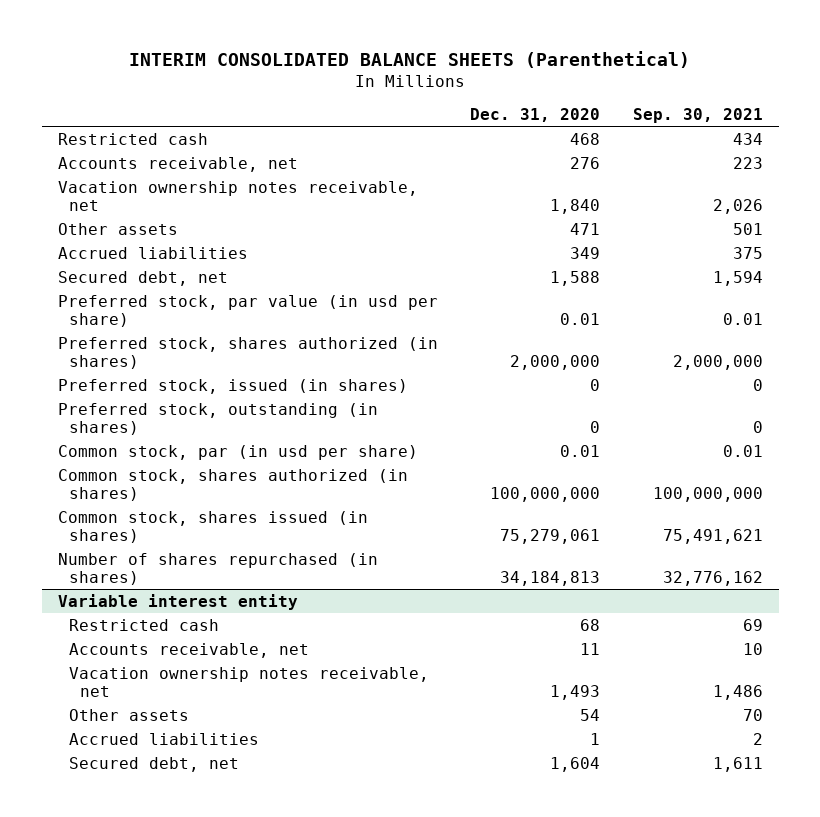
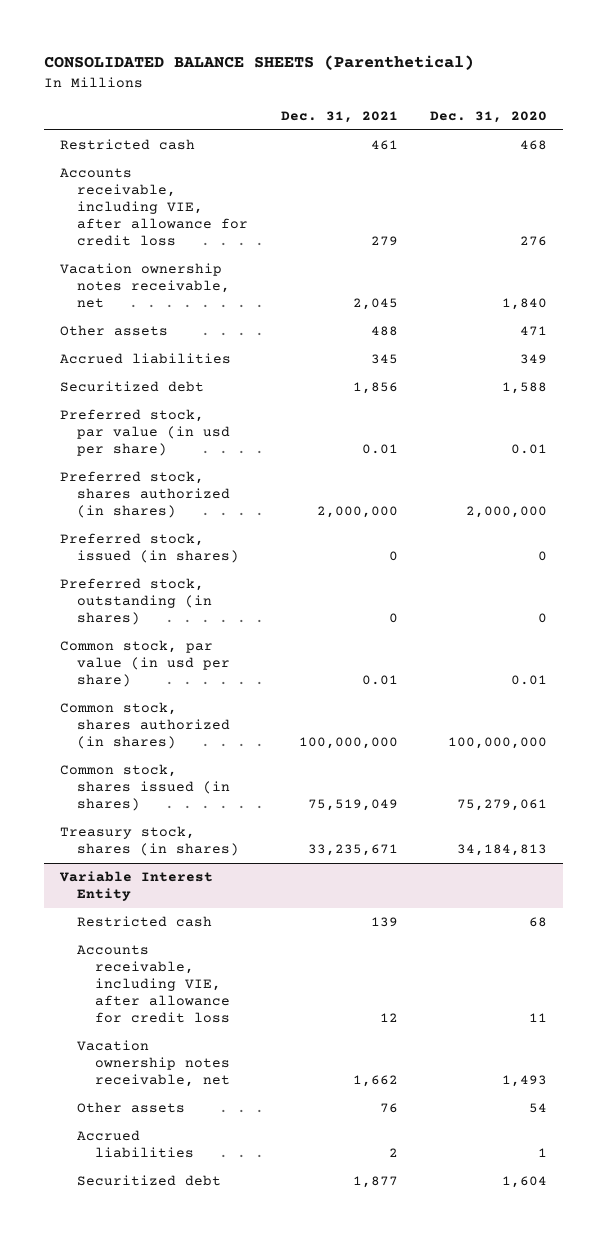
- INTERIM CONSOLIDATED BALANCE SHEETS (Parenthetical)
+ CONSOLIDATED BALANCE SHEETS (Parenthetical)
- | Dec. 31, 2020 | Sep. 30, 2021
+ | Dec. 31, 2021 | Dec. 31, 2020
- Accounts receivable, net | 276 | 223
+ Accounts receivable, including VIE, after allowance for credit loss | 279 | 276
- Secured debt, net | 1,588 | 1,594
+ Securitized debt | 1,856 | 1,588
- Common stock, par (in usd per share) | 0.01 | 0.01
+ Common stock, par value (in usd per share) | 0.01 | 0.01
- Number of shares repurchased (in shares) | 34,184,813 | 32,776,162
- Variable interest entity
+ Treasury stock, shares (in shares) | 33,235,671 | 34,184,813
+ Variable Interest Entity
- Accounts receivable, net | 11 | 10
+ Accounts receivable, including VIE, after allowance for credit loss | 12 | 11
- Secured debt, net | 1,604 | 1,611
+ Securitized debt | 1,877 | 1,604

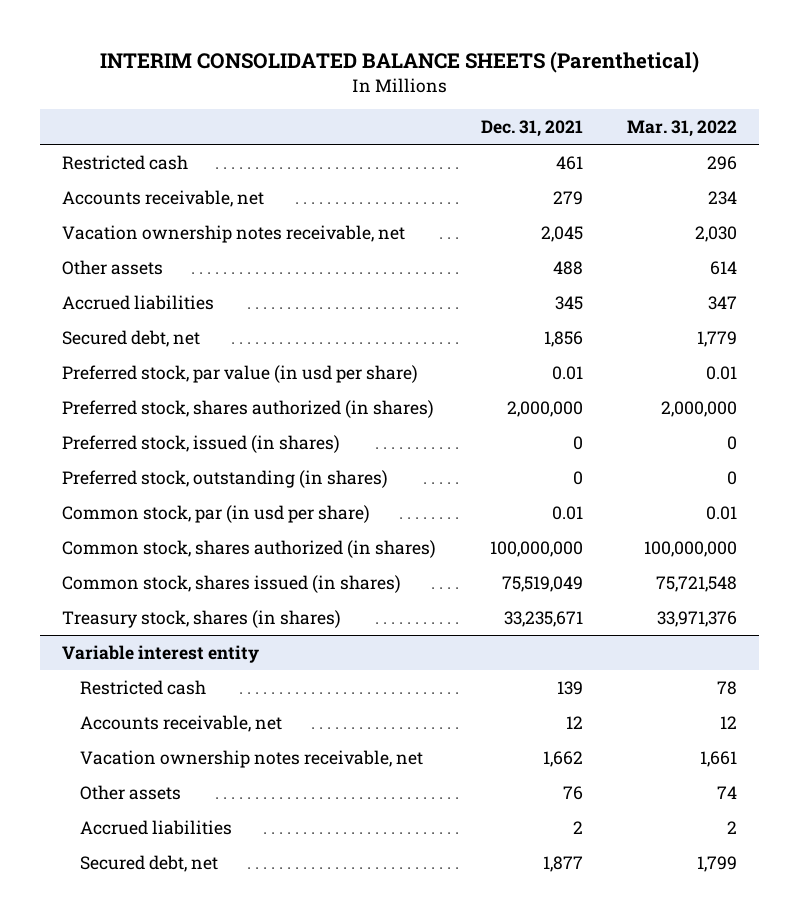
- CONSOLIDATED BALANCE SHEETS (Parenthetical)
+ INTERIM CONSOLIDATED BALANCE SHEETS (Parenthetical)
- | Dec. 31, 2021 | Dec. 31, 2020
+ | Dec. 31, 2021 | Mar. 31, 2022
- Accounts receivable, including VIE, after allowance for credit loss | 279 | 276
+ Accounts receivable, net | 279 | 234
- Securitized debt | 1,856 | 1,588
+ Secured debt, net | 1,856 | 1,779
- Common stock, par value (in usd per share) | 0.01 | 0.01
+ Common stock, par (in usd per share) | 0.01 | 0.01
- Variable Interest Entity
+ Variable interest entity
- Accounts receivable, including VIE, after allowance for credit loss | 12 | 11
+ Accounts receivable, net | 12 | 12
- Securitized debt | 1,877 | 1,604
+ Secured debt, net | 1,877 | 1,799

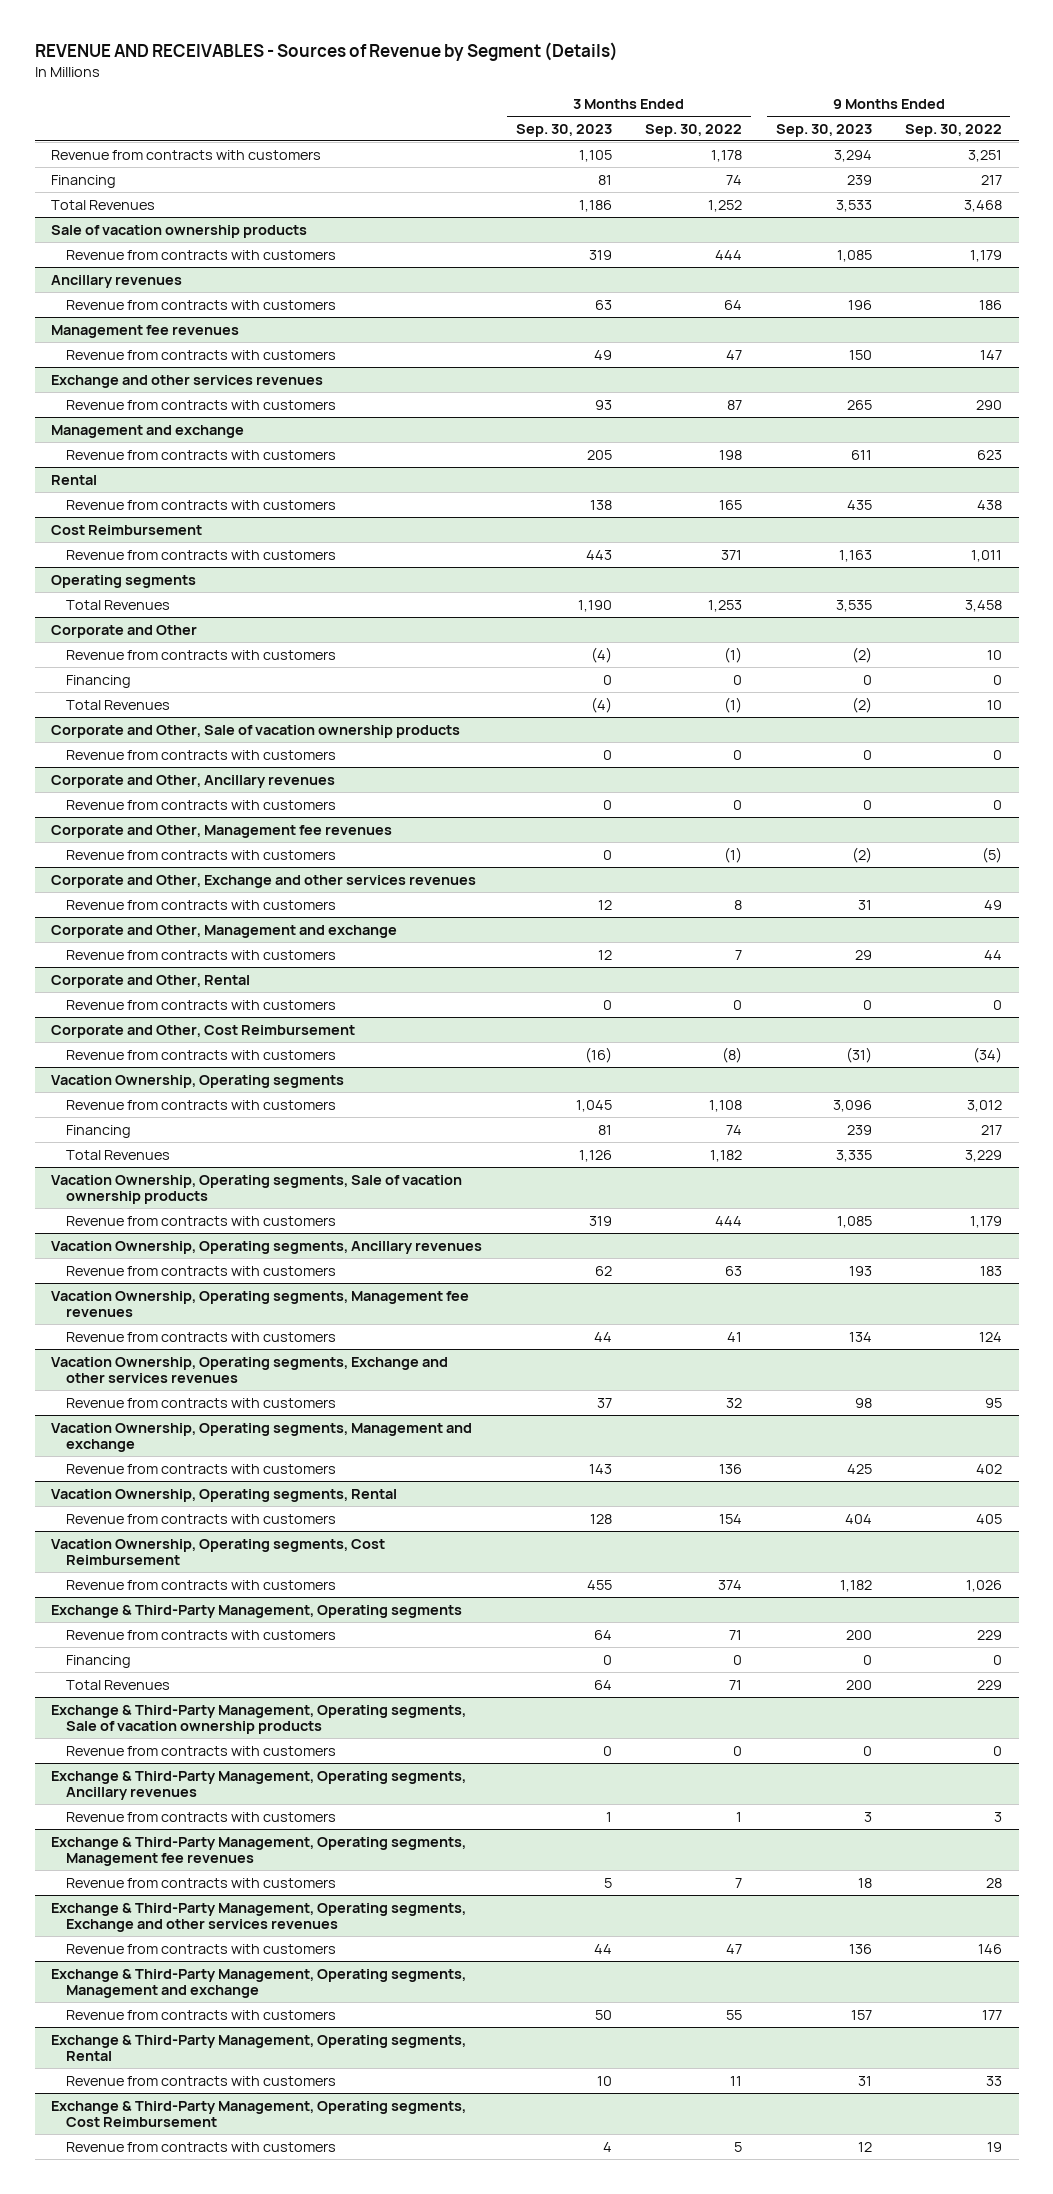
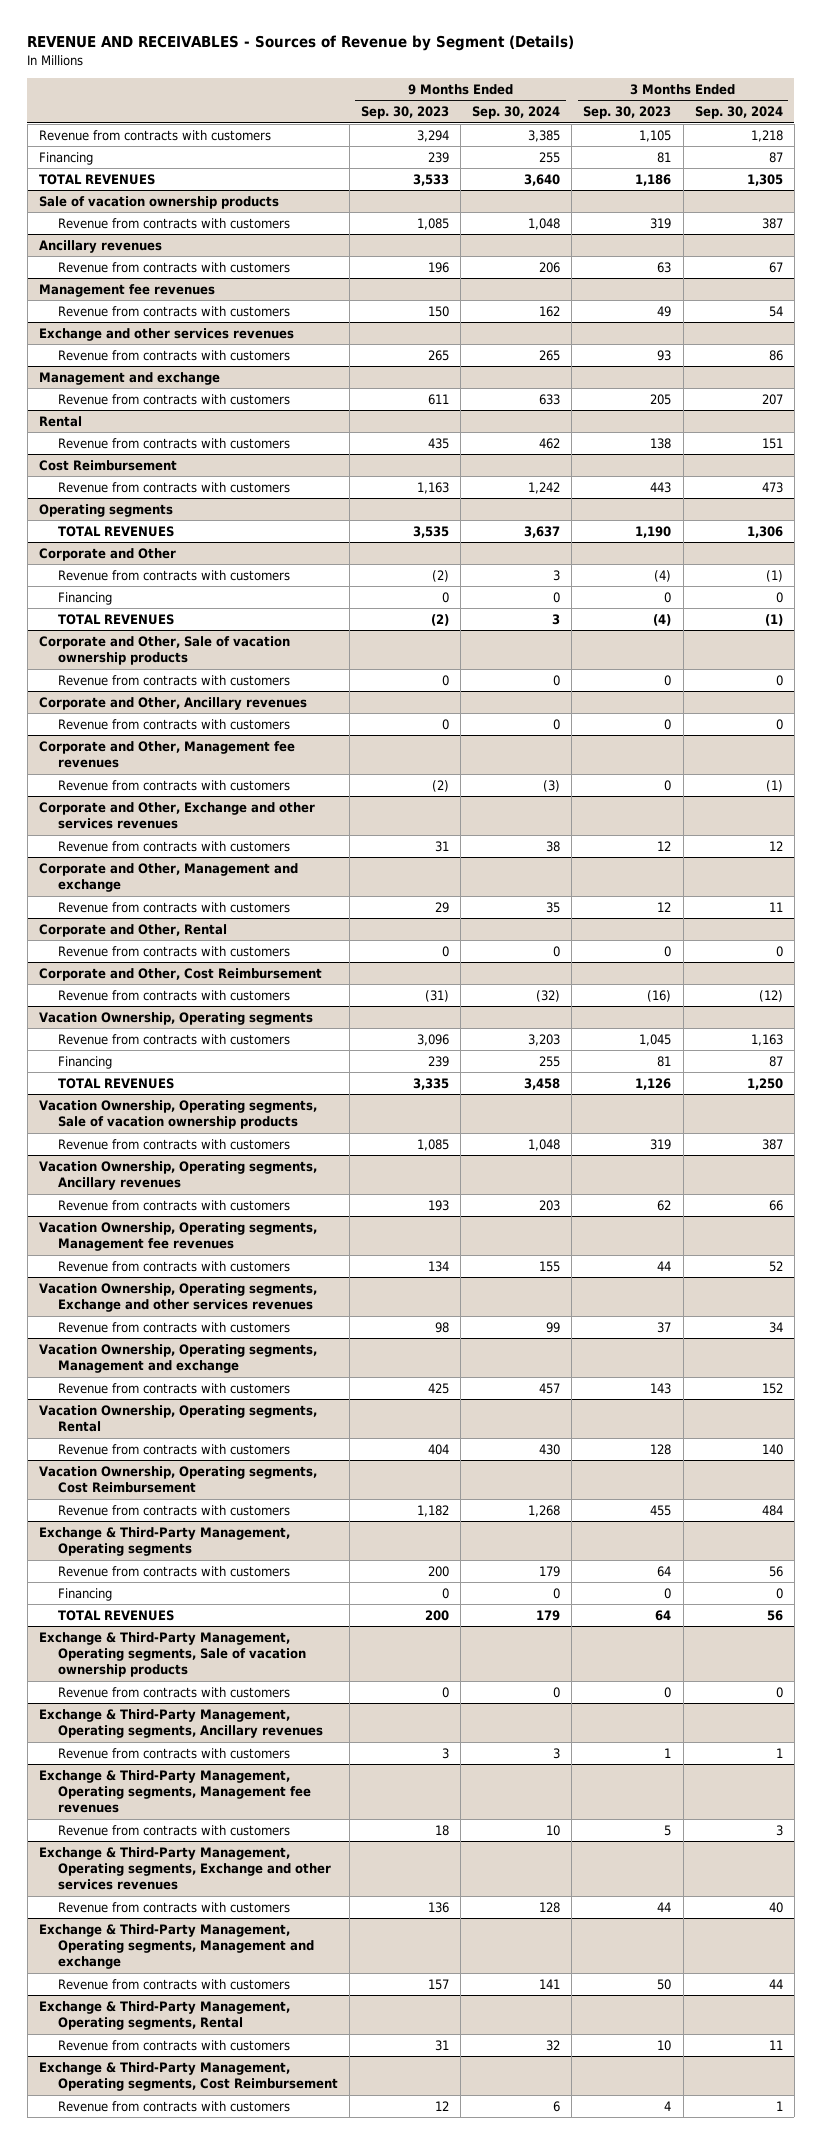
- | 3 Months Ended Sep. 30, 2023 | 3 Months Ended Sep. 30, 2022 | 9 Months Ended Sep. 30, 2023 | 9 Months Ended Sep. 30, 2022
+ | 9 Months Ended Sep. 30, 2023 | 9 Months Ended Sep. 30, 2024 | 3 Months Ended Sep. 30, 2023 | 3 Months Ended Sep. 30, 2024
- Total Revenues | 1,186 | 1,252 | 3,533 | 3,468
+ TOTAL REVENUES | 3,533 | 3,640 | 1,186 | 1,305
@ Operating segments
- Total Revenues | 1,190 | 1,253 | 3,535 | 3,458
+ TOTAL REVENUES | 3,535 | 3,637 | 1,190 | 1,306
@ Corporate and Other
- Total Revenues | (4) | (1) | (2) | 10
+ TOTAL REVENUES | (2) | 3 | (4) | (1)
@ Vacation Ownership, Operating segments
- Total Revenues | 1,126 | 1,182 | 3,335 | 3,229
+ TOTAL REVENUES | 3,335 | 3,458 | 1,126 | 1,250
@ Exchange & Third-Party Management, Operating segments
- Total Revenues | 64 | 71 | 200 | 229
+ TOTAL REVENUES | 200 | 179 | 64 | 56

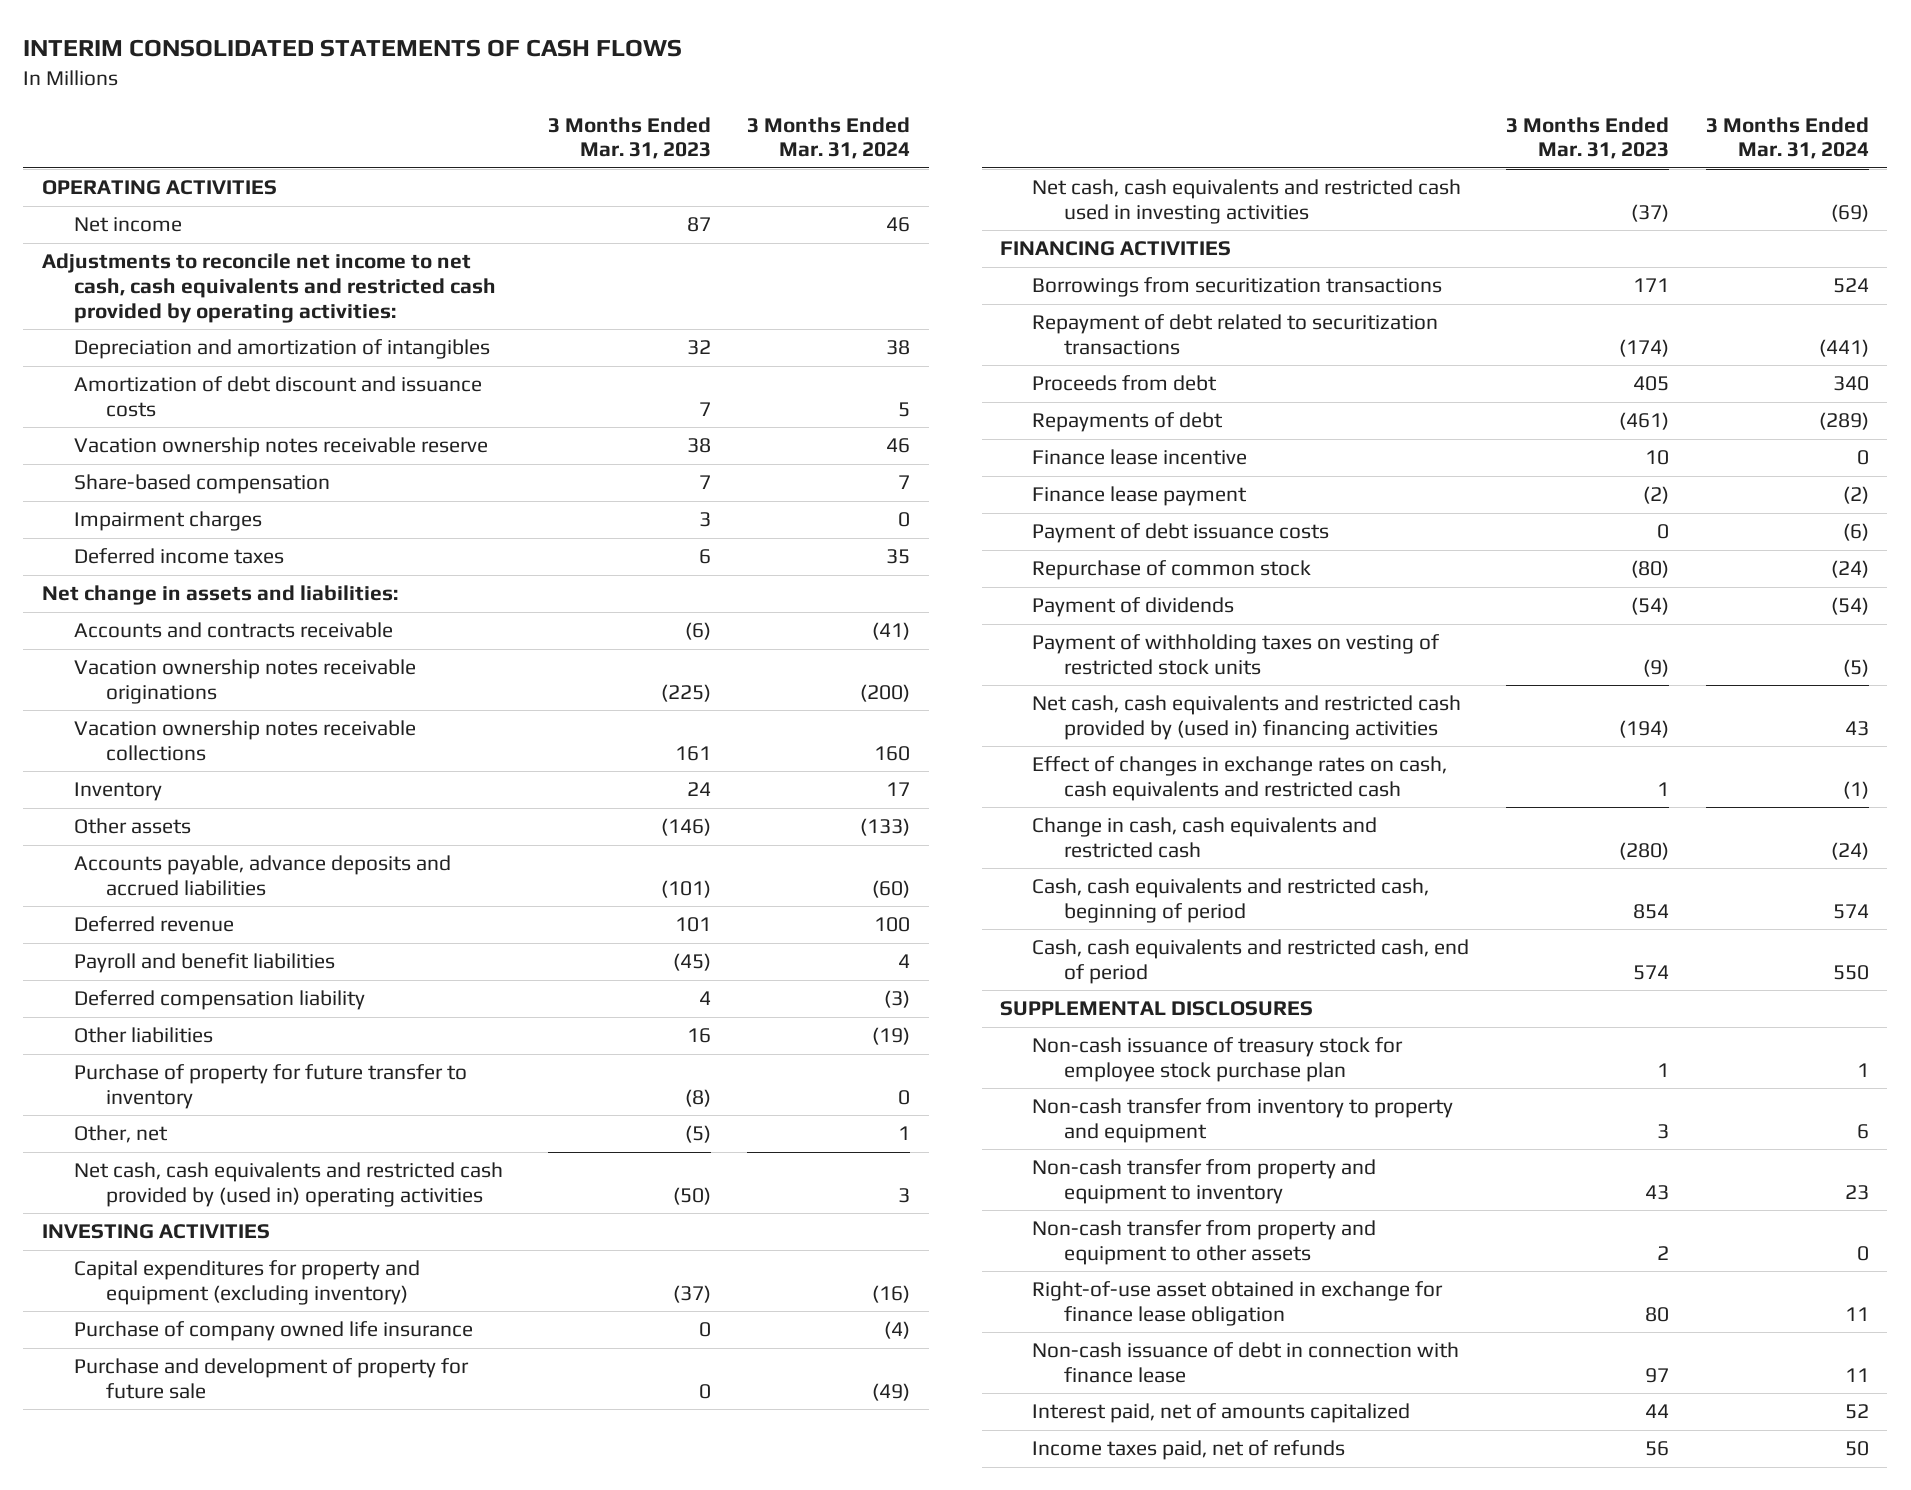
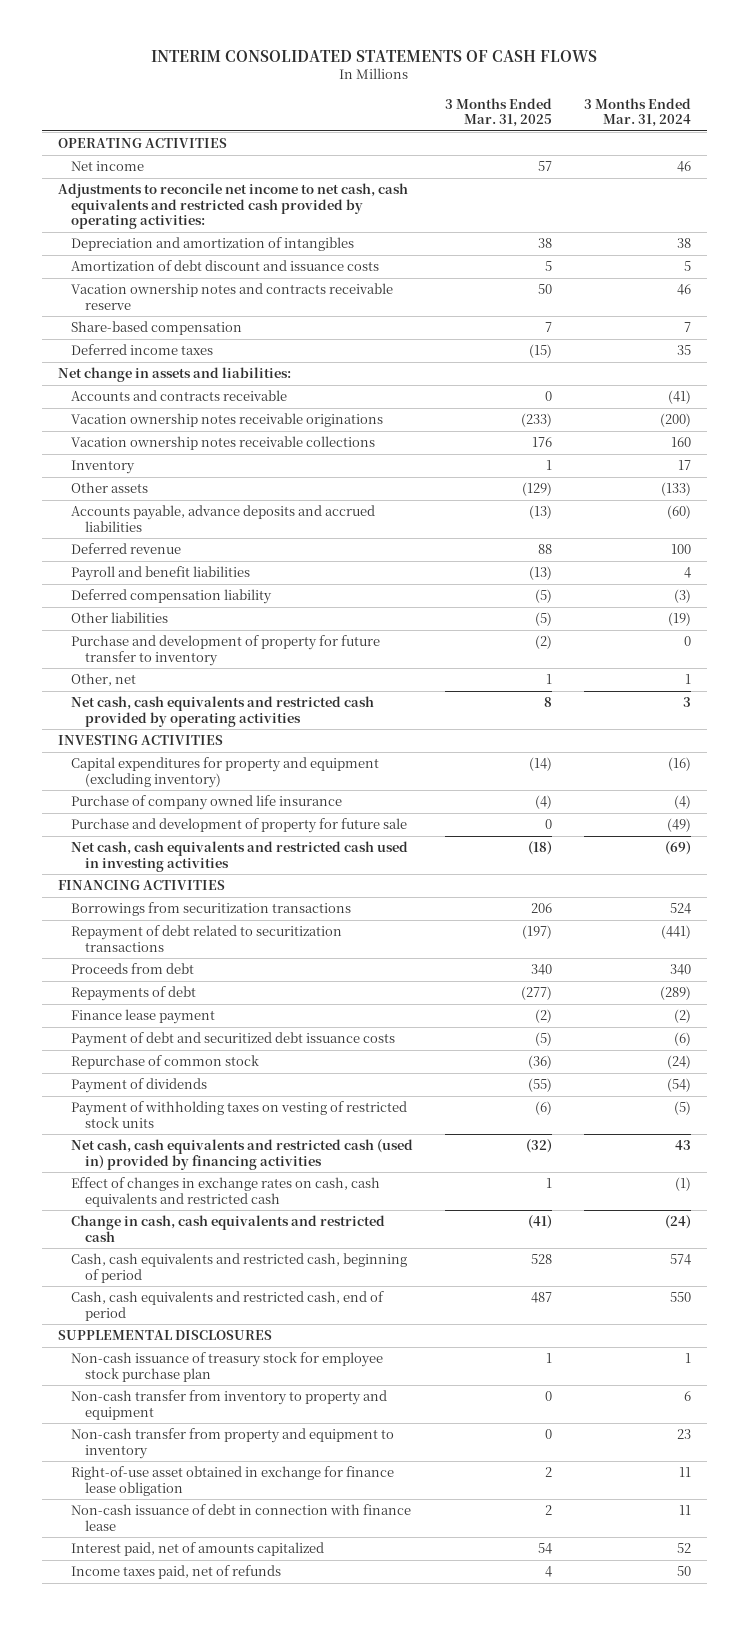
- | 3 Months Ended Mar. 31, 2023 | 3 Months Ended Mar. 31, 2024
+ | 3 Months Ended Mar. 31, 2025 | 3 Months Ended Mar. 31, 2024
- Vacation ownership notes receivable reserve | 38 | 46
+ Vacation ownership notes and contracts receivable reserve | 50 | 46
- Impairment charges | 3 | 0
- Purchase of property for future transfer to inventory | (8) | 0
+ Purchase and development of property for future transfer to inventory | (2) | 0
- Net cash, cash equivalents and restricted cash provided by (used in) operating activities | (50) | 3
+ Net cash, cash equivalents and restricted cash provided by operating activities | 8 | 3
- Finance lease incentive | 10 | 0
- Payment of debt issuance costs | 0 | (6)
+ Payment of debt and securitized debt issuance costs | (5) | (6)
- Net cash, cash equivalents and restricted cash provided by (used in) financing activities | (194) | 43
+ Net cash, cash equivalents and restricted cash (used in) provided by financing activities | (32) | 43
- Non-cash transfer from property and equipment to other assets | 2 | 0

